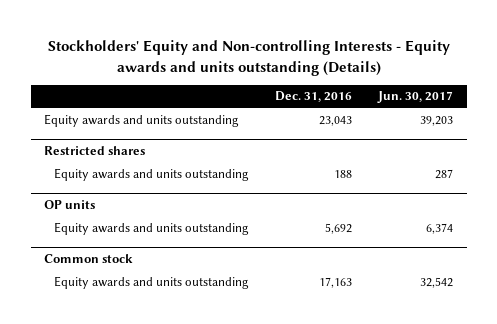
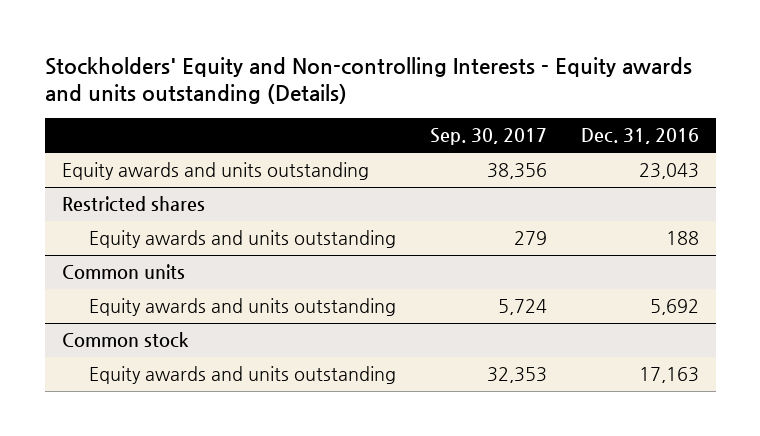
- | Dec. 31, 2016 | Jun. 30, 2017
+ | Sep. 30, 2017 | Dec. 31, 2016
- OP units
+ Common units

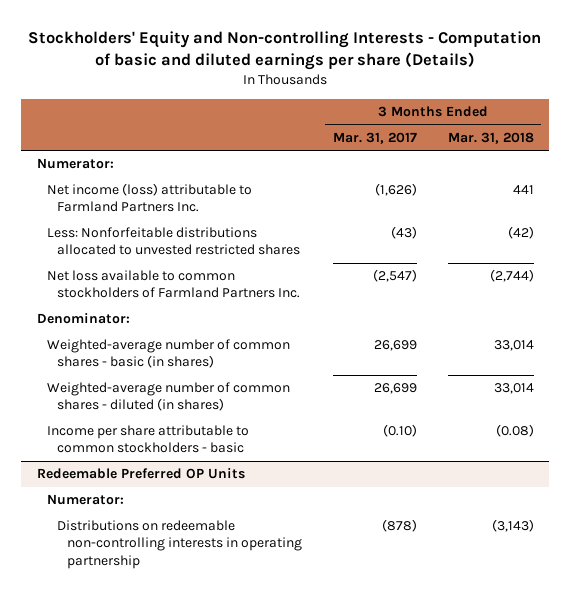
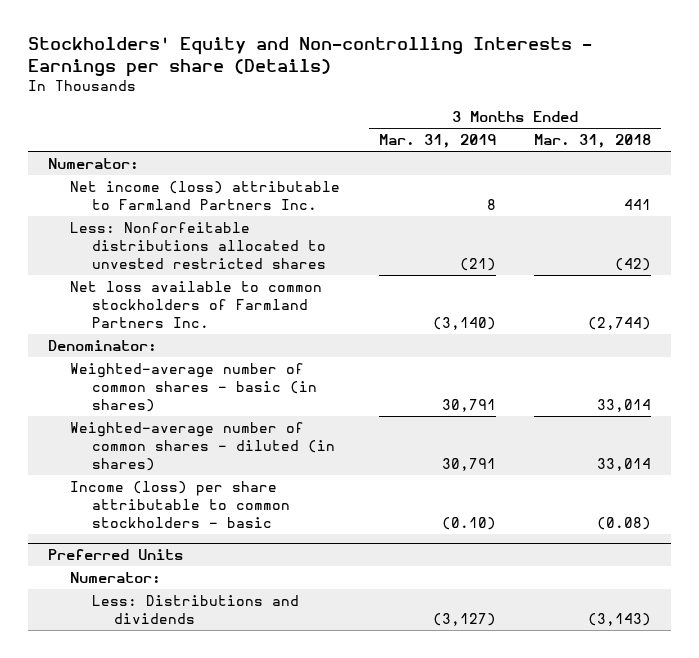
- Stockholders' Equity and Non-controlling Interests - Computation of basic and diluted earnings per share (Details)
+ Stockholders' Equity and Non-controlling Interests - Earnings per share (Details)
- | 3 Months Ended Mar. 31, 2017 | 3 Months Ended Mar. 31, 2018
+ | 3 Months Ended Mar. 31, 2019 | 3 Months Ended Mar. 31, 2018
- Income per share attributable to common stockholders - basic | (0.10) | (0.08)
- Redeemable Preferred OP Units
+ Income (loss) per share attributable to common stockholders - basic | (0.10) | (0.08)
+ Preferred Units
- Distributions on redeemable non-controlling interests in operating partnership | (878) | (3,143)
+ Less: Distributions and dividends | (3,127) | (3,143)

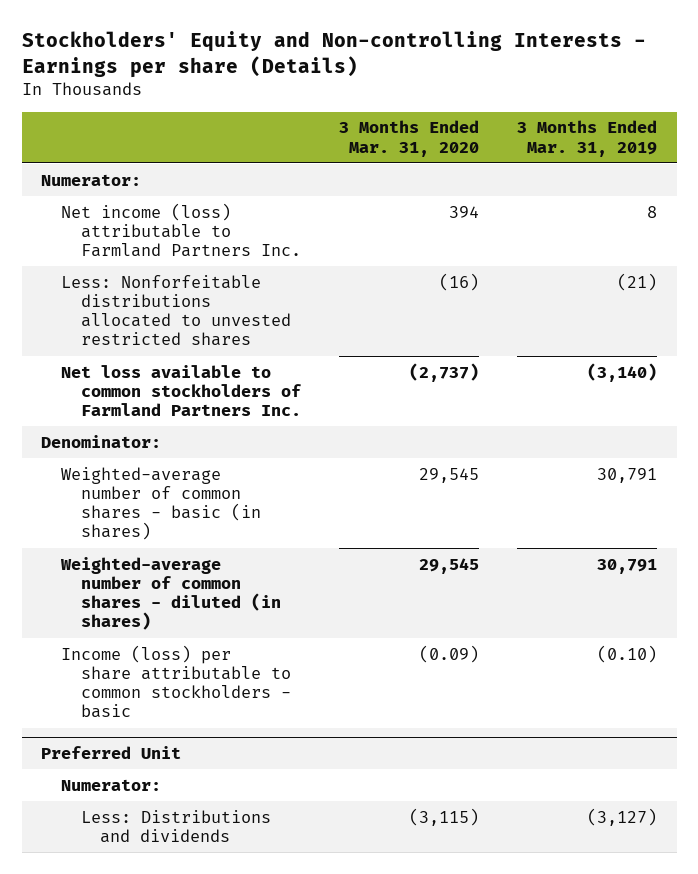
- | 3 Months Ended Mar. 31, 2019 | 3 Months Ended Mar. 31, 2018
+ | 3 Months Ended Mar. 31, 2020 | 3 Months Ended Mar. 31, 2019
- Preferred Units
+ Preferred Unit

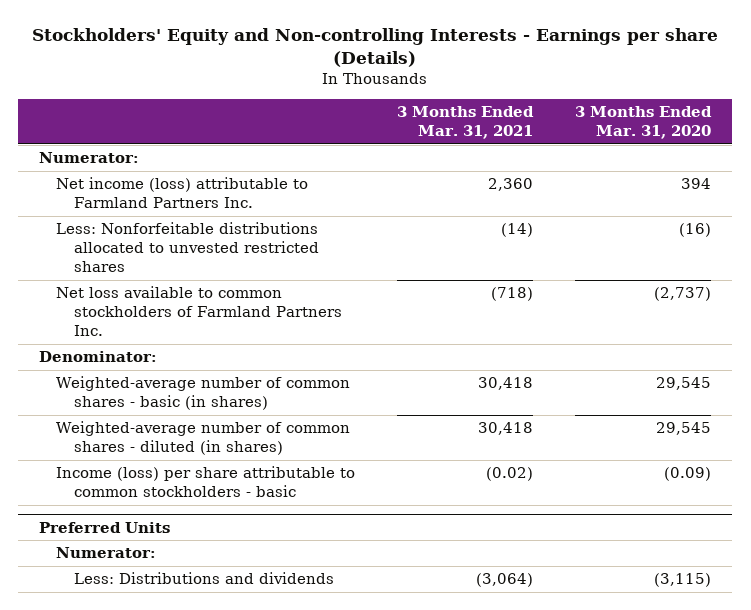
- | 3 Months Ended Mar. 31, 2020 | 3 Months Ended Mar. 31, 2019
+ | 3 Months Ended Mar. 31, 2021 | 3 Months Ended Mar. 31, 2020
- Preferred Unit
+ Preferred Units

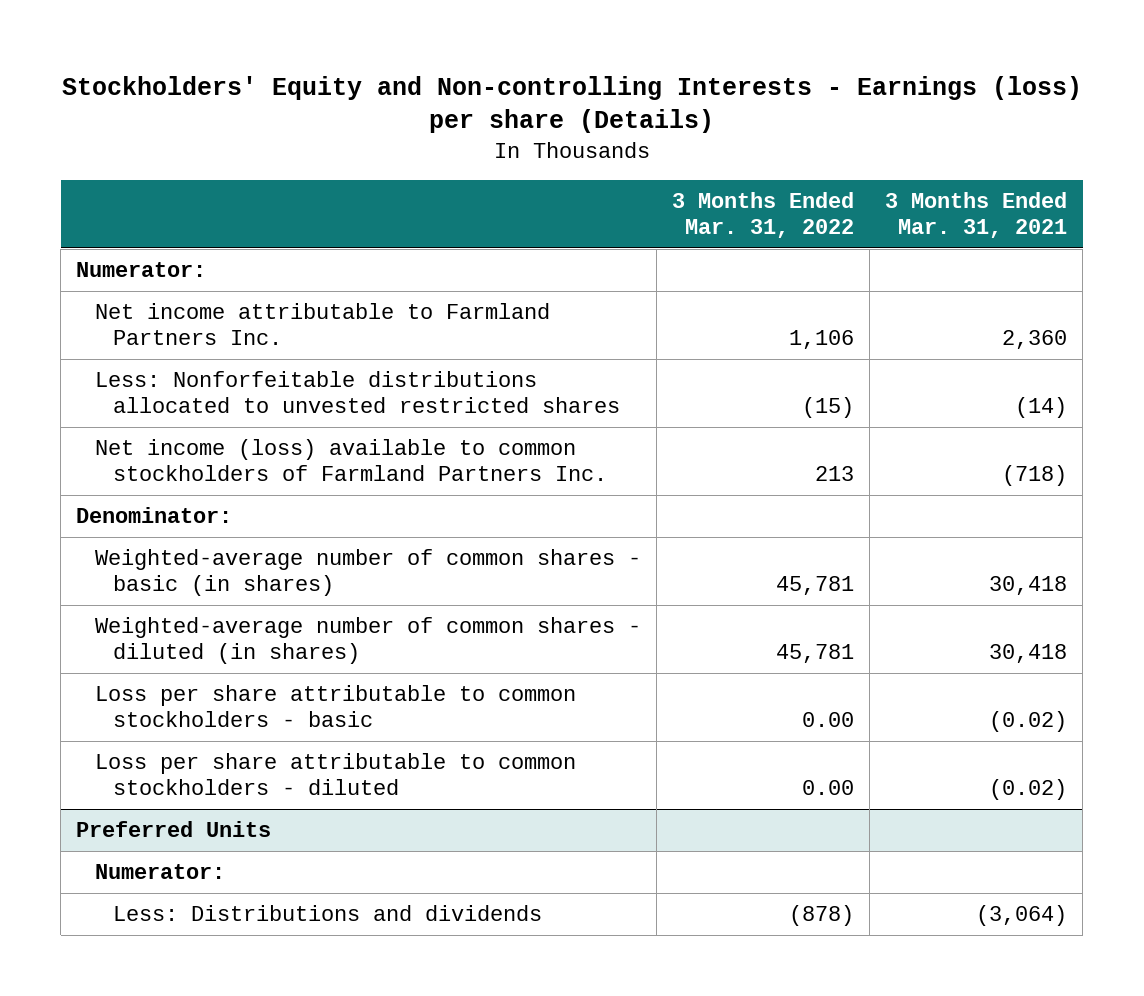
- Stockholders' Equity and Non-controlling Interests - Earnings per share (Details)
+ Stockholders' Equity and Non-controlling Interests - Earnings (loss) per share (Details)
- | 3 Months Ended Mar. 31, 2021 | 3 Months Ended Mar. 31, 2020
+ | 3 Months Ended Mar. 31, 2022 | 3 Months Ended Mar. 31, 2021
- Net income (loss) attributable to Farmland Partners Inc. | 2,360 | 394
+ Net income attributable to Farmland Partners Inc. | 1,106 | 2,360
- Net loss available to common stockholders of Farmland Partners Inc. | (718) | (2,737)
+ Net income (loss) available to common stockholders of Farmland Partners Inc. | 213 | (718)
- Income (loss) per share attributable to common stockholders - basic | (0.02) | (0.09)
+ Loss per share attributable to common stockholders - basic | 0.00 | (0.02)
+ Loss per share attributable to common stockholders - diluted | 0.00 | (0.02)

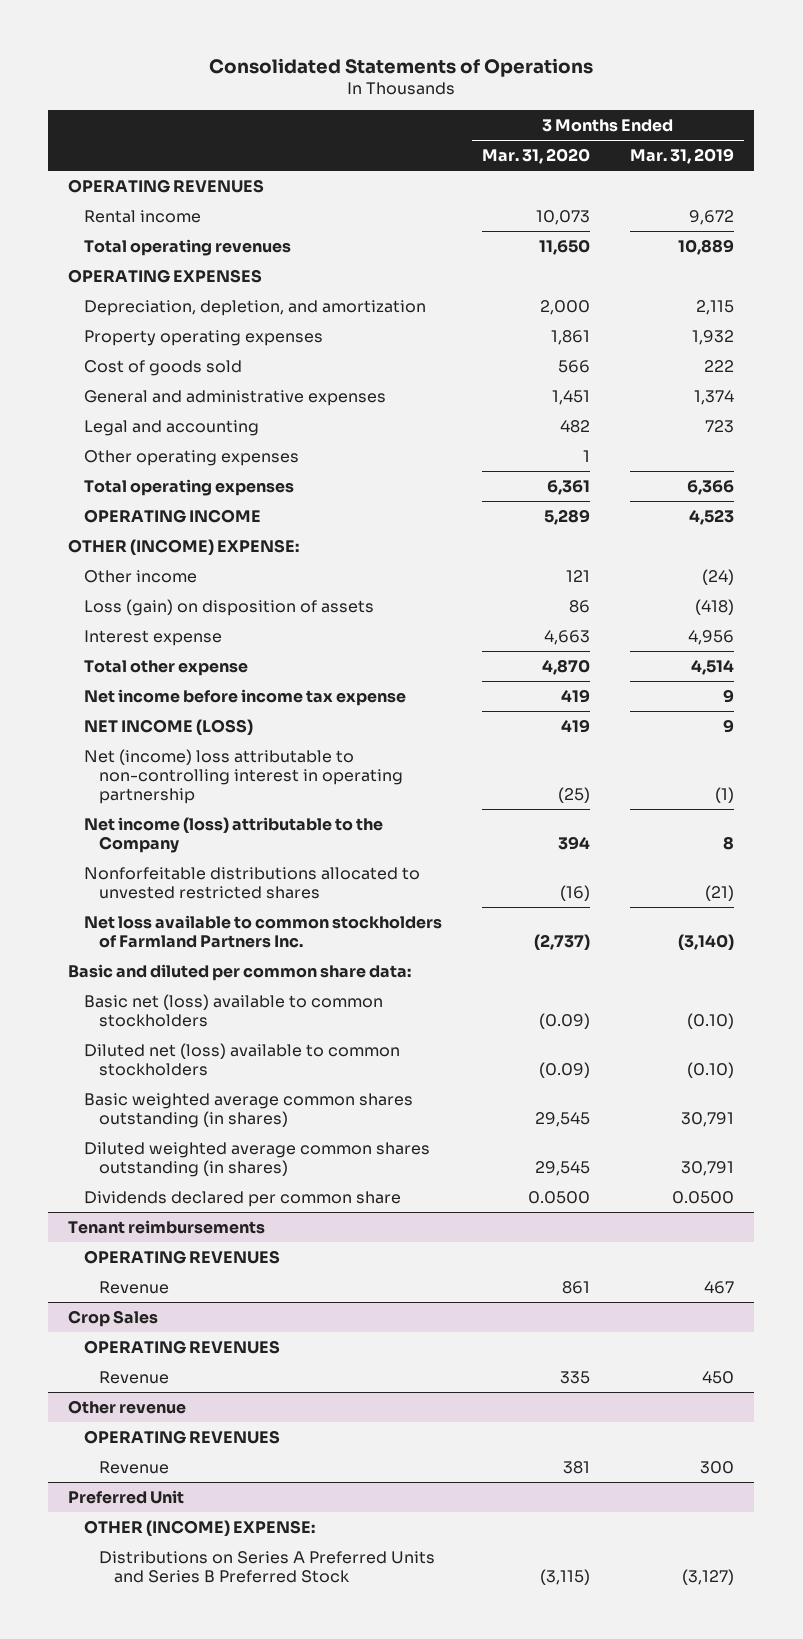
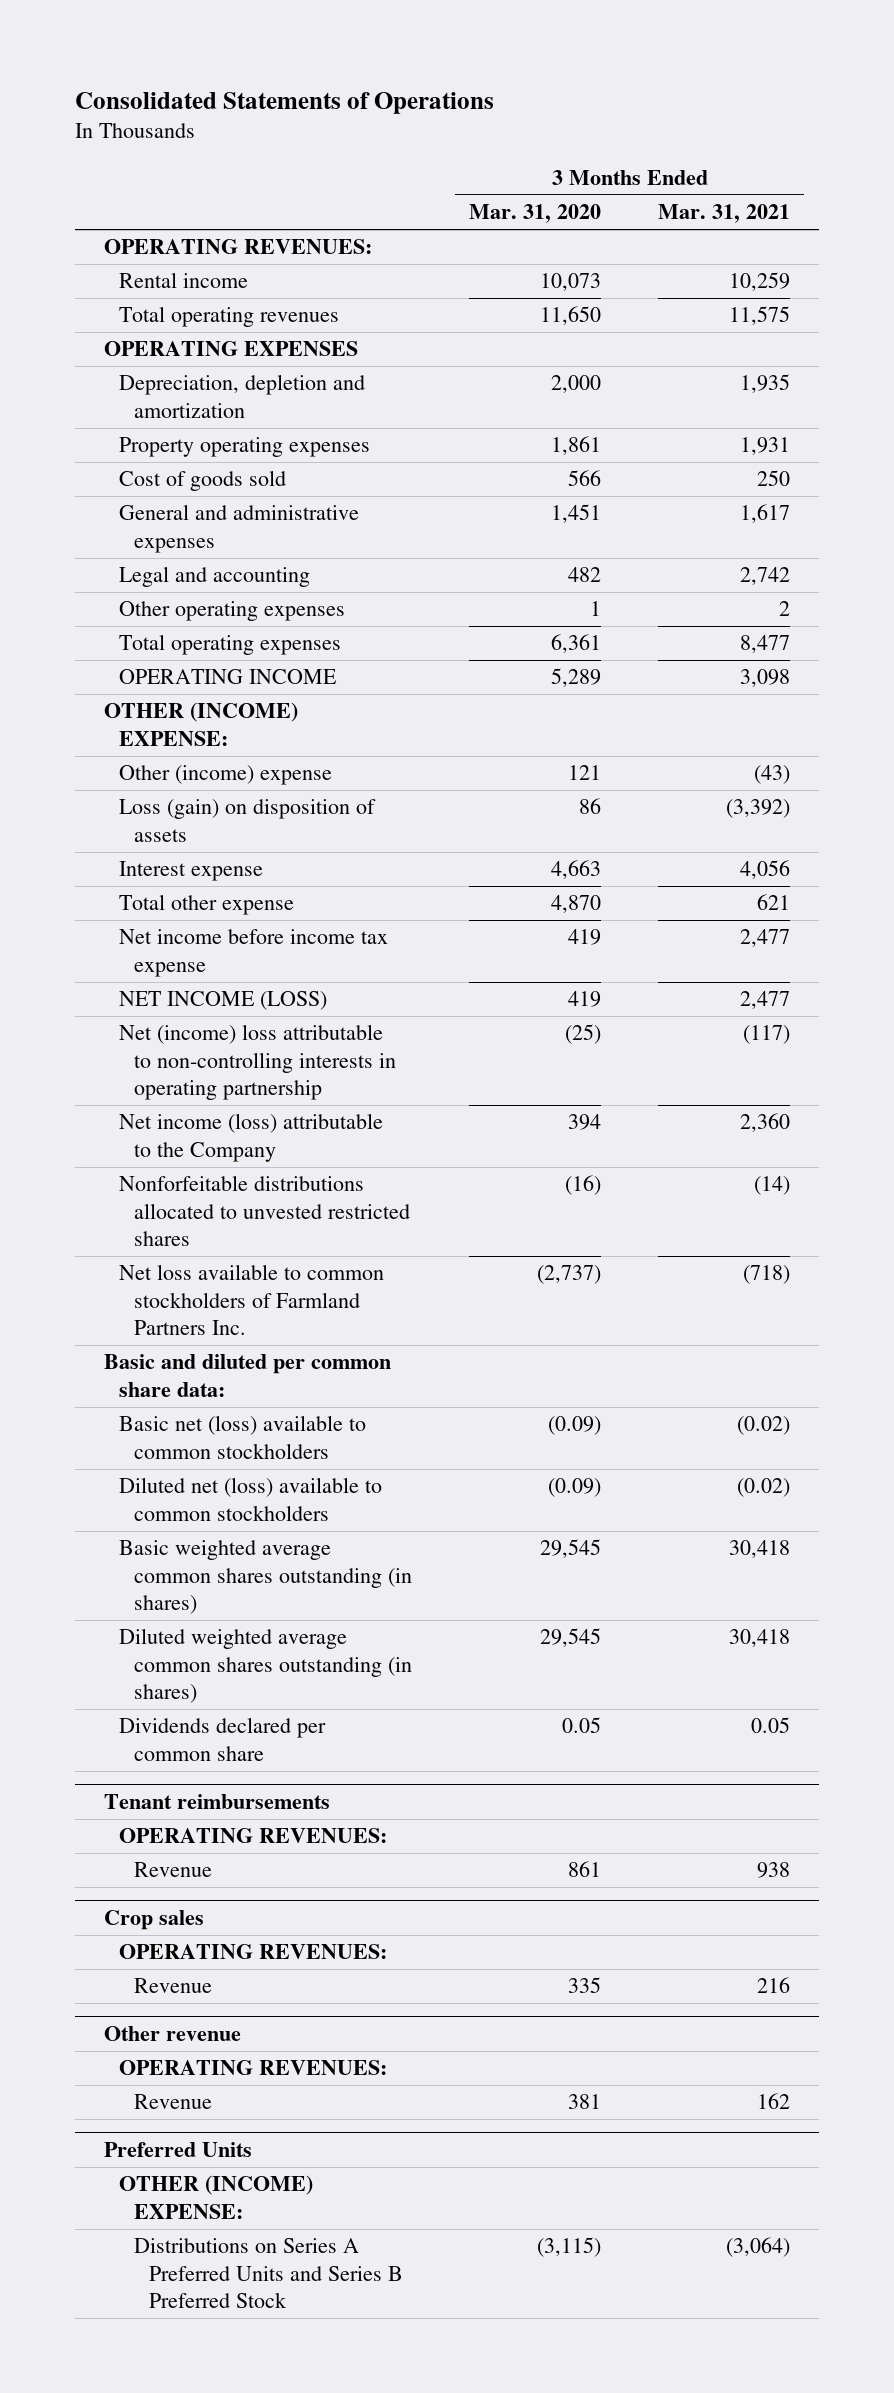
- | 3 Months Ended Mar. 31, 2020 | 3 Months Ended Mar. 31, 2019
+ | 3 Months Ended Mar. 31, 2020 | 3 Months Ended Mar. 31, 2021
- OPERATING REVENUES
+ OPERATING REVENUES:
- Depreciation, depletion, and amortization | 2,000 | 2,115
+ Depreciation, depletion and amortization | 2,000 | 1,935
- Other income | 121 | (24)
+ Other (income) expense | 121 | (43)
- Net (income) loss attributable to non-controlling interest in operating partnership | (25) | (1)
+ Net (income) loss attributable to non-controlling interests in operating partnership | (25) | (117)
- Dividends declared per common share | 0.0500 | 0.0500
+ Dividends declared per common share | 0.05 | 0.05
@ Tenant reimbursements
- OPERATING REVENUES
+ OPERATING REVENUES:
- Crop Sales
- OPERATING REVENUES
+ Crop sales
+ OPERATING REVENUES:
@ Other revenue
- OPERATING REVENUES
+ OPERATING REVENUES:
- Preferred Unit
+ Preferred Units

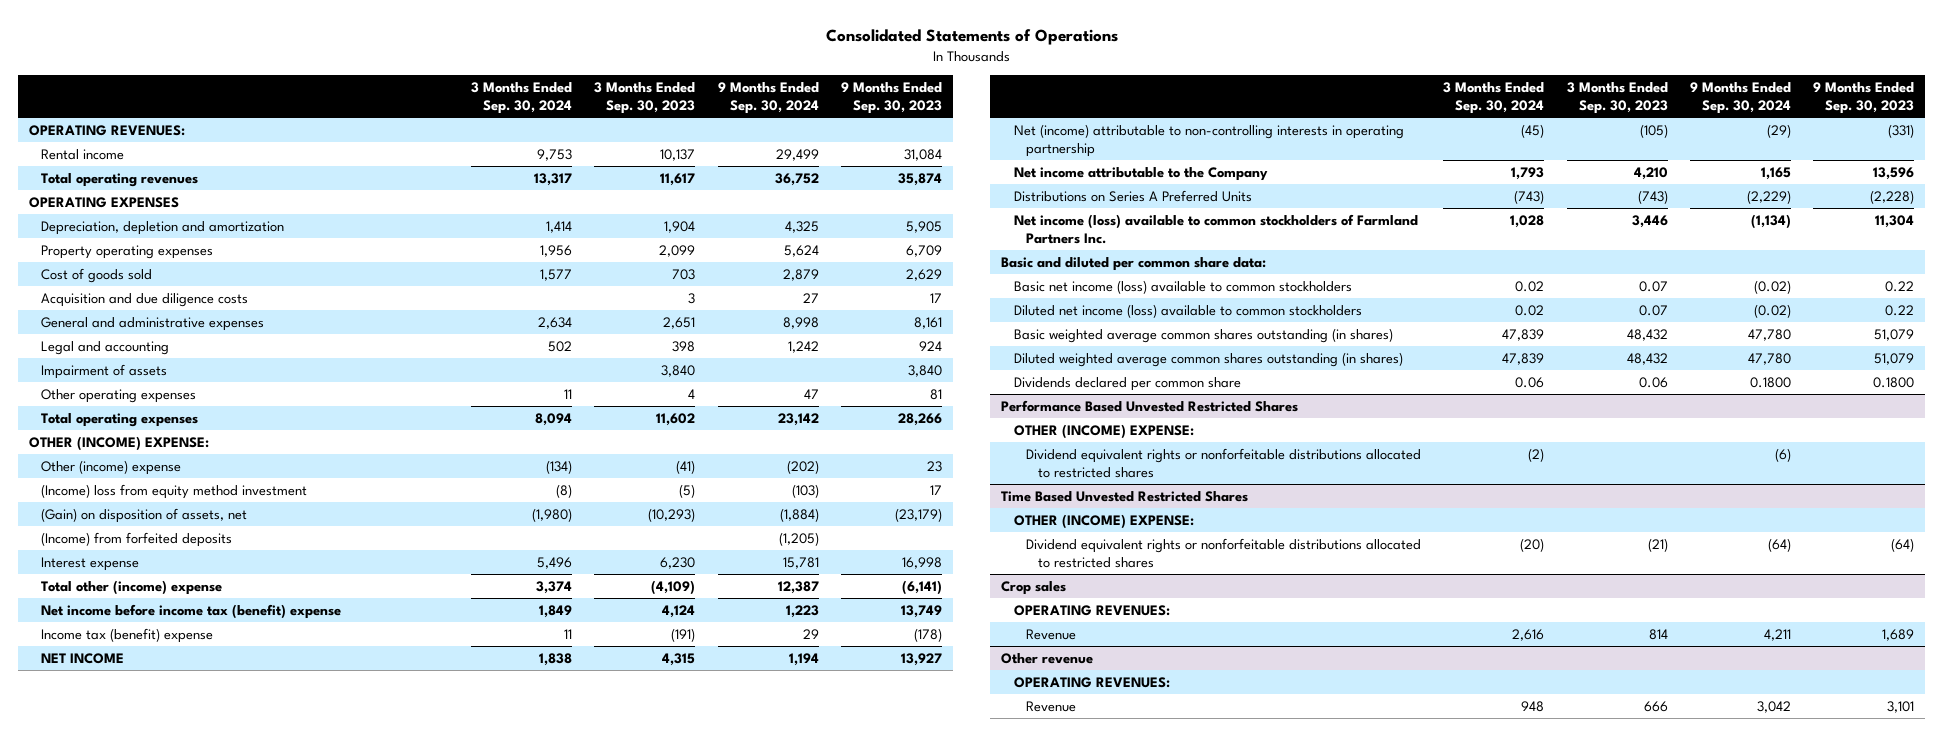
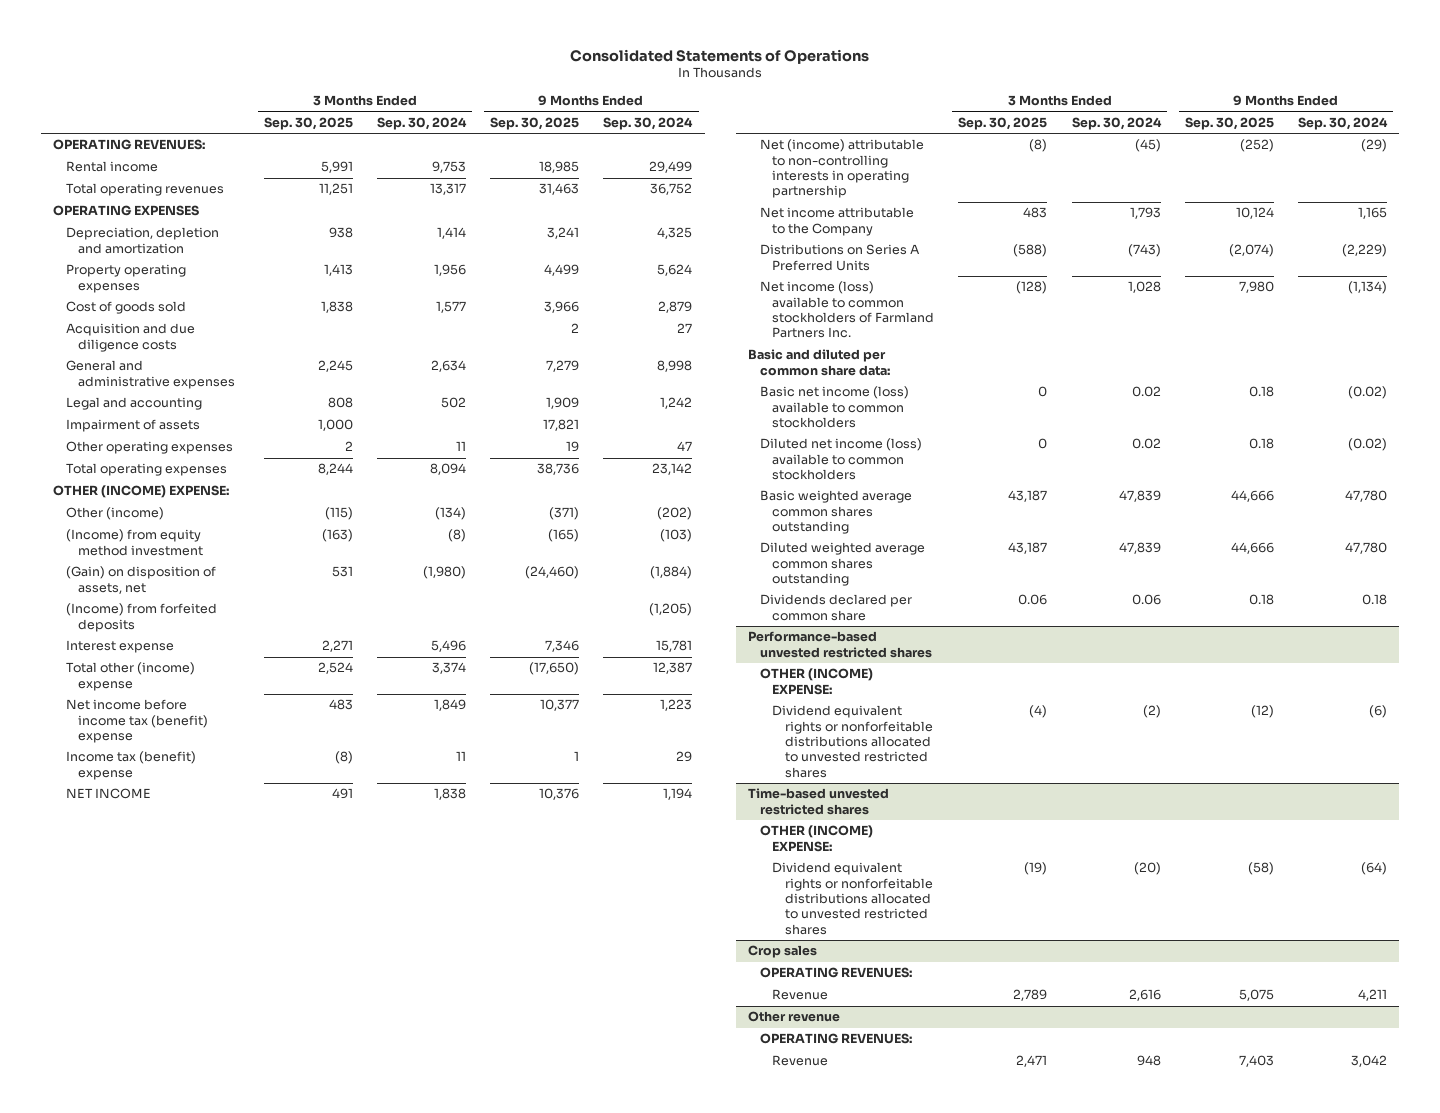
- | 3 Months Ended Sep. 30, 2024 | 3 Months Ended Sep. 30, 2023 | 9 Months Ended Sep. 30, 2024 | 9 Months Ended Sep. 30, 2023
+ | 3 Months Ended Sep. 30, 2025 | 3 Months Ended Sep. 30, 2024 | 9 Months Ended Sep. 30, 2025 | 9 Months Ended Sep. 30, 2024
- Other (income) expense | (134) | (41) | (202) | 23
- (Income) loss from equity method investment | (8) | (5) | (103) | 17
+ Other (income) | (115) | (134) | (371) | (202)
+ (Income) from equity method investment | (163) | (8) | (165) | (103)
- Basic weighted average common shares outstanding (in shares) | 47,839 | 48,432 | 47,780 | 51,079
- Diluted weighted average common shares outstanding (in shares) | 47,839 | 48,432 | 47,780 | 51,079
- Dividends declared per common share | 0.06 | 0.06 | 0.1800 | 0.1800
- Performance Based Unvested Restricted Shares
+ Basic weighted average common shares outstanding | 43,187 | 47,839 | 44,666 | 47,780
+ Diluted weighted average common shares outstanding | 43,187 | 47,839 | 44,666 | 47,780
+ Dividends declared per common share | 0.06 | 0.06 | 0.18 | 0.18
+ Performance-based unvested restricted shares
- Dividend equivalent rights or nonforfeitable distributions allocated to restricted shares | (2) | | (6) |
- Time Based Unvested Restricted Shares
+ Dividend equivalent rights or nonforfeitable distributions allocated to unvested restricted shares | (4) | (2) | (12) | (6)
+ Time-based unvested restricted shares
- Dividend equivalent rights or nonforfeitable distributions allocated to restricted shares | (20) | (21) | (64) | (64)
+ Dividend equivalent rights or nonforfeitable distributions allocated to unvested restricted shares | (19) | (20) | (58) | (64)

